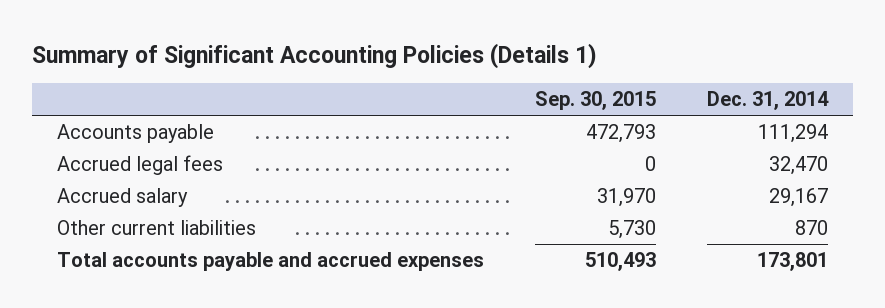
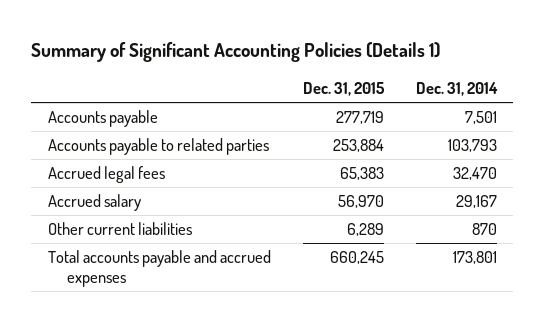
- | Sep. 30, 2015 | Dec. 31, 2014
+ | Dec. 31, 2015 | Dec. 31, 2014
- Accounts payable | 472,793 | 111,294
+ Accounts payable | 277,719 | 7,501
+ Accounts payable to related parties | 253,884 | 103,793

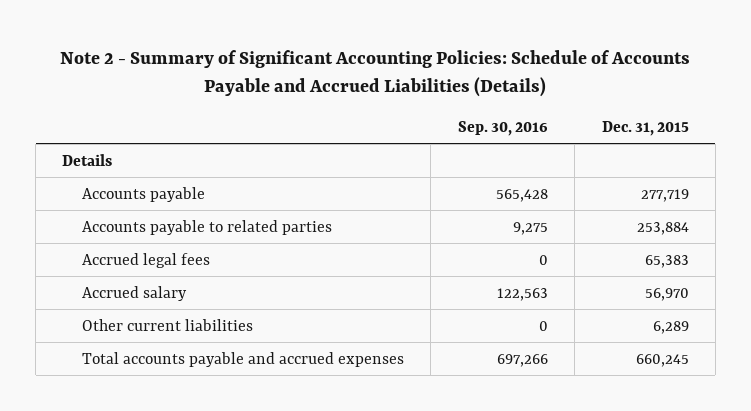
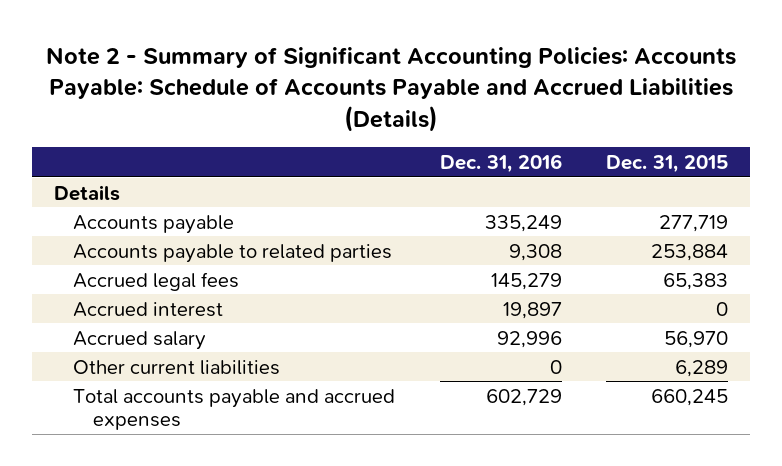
- Note 2 - Summary of Significant Accounting Policies: Schedule of Accounts Payable and Accrued Liabilities (Details)
+ Note 2 - Summary of Significant Accounting Policies: Accounts Payable: Schedule of Accounts Payable and Accrued Liabilities (Details)
- | Sep. 30, 2016 | Dec. 31, 2015
+ | Dec. 31, 2016 | Dec. 31, 2015
+ Accrued interest | 19,897 | 0

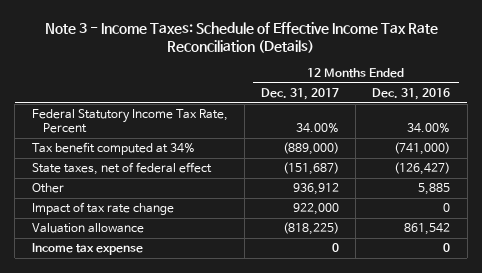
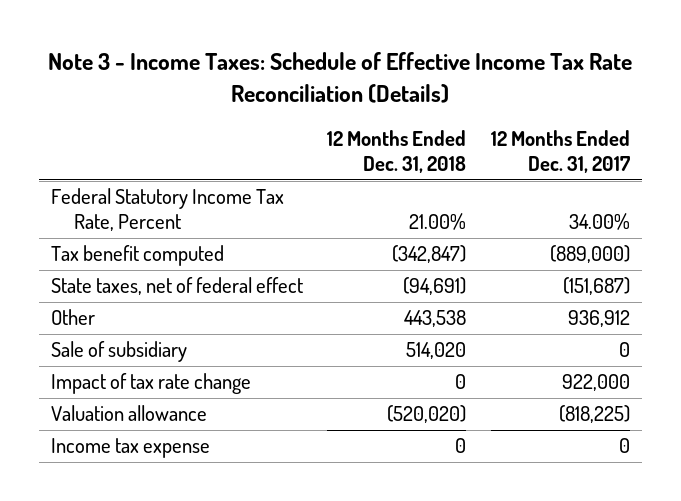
- | 12 Months Ended Dec. 31, 2017 | 12 Months Ended Dec. 31, 2016
+ | 12 Months Ended Dec. 31, 2018 | 12 Months Ended Dec. 31, 2017
- Tax benefit computed at 34% | (889,000) | (741,000)
+ Tax benefit computed | (342,847) | (889,000)
+ Sale of subsidiary | 514,020 | 0

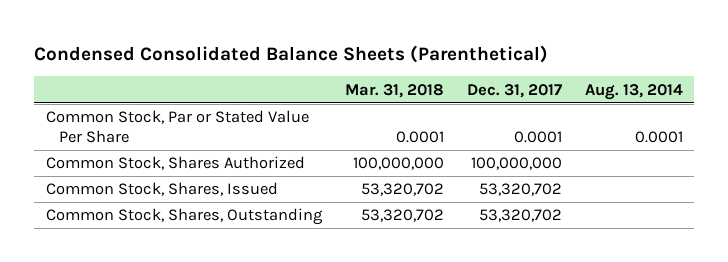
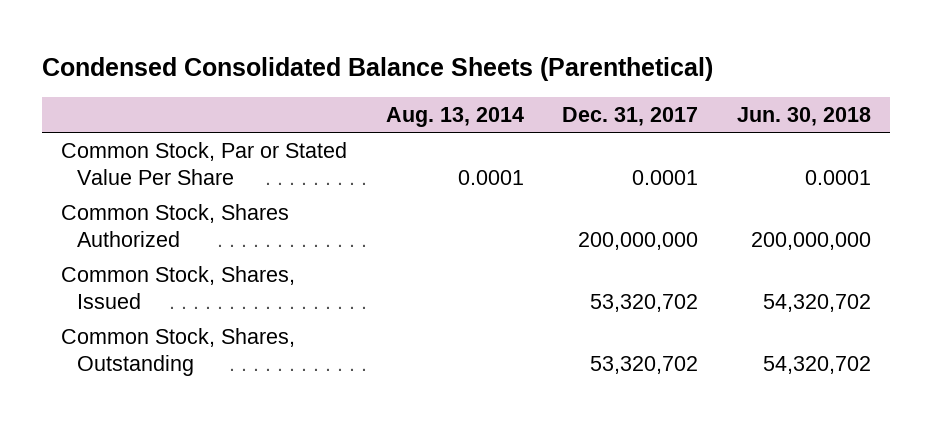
- | Mar. 31, 2018 | Dec. 31, 2017 | Aug. 13, 2014
+ | Aug. 13, 2014 | Dec. 31, 2017 | Jun. 30, 2018
- Common Stock, Shares Authorized | 100,000,000 | 100,000,000 |
+ Common Stock, Shares Authorized | | 200,000,000 | 200,000,000

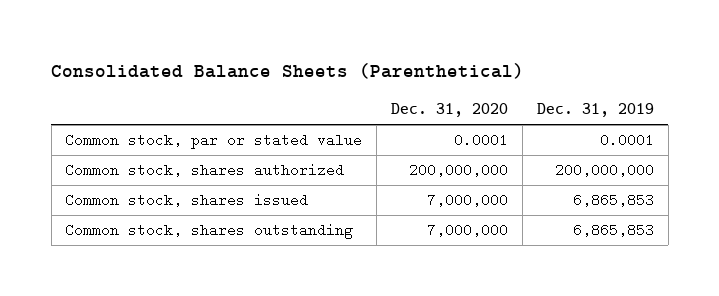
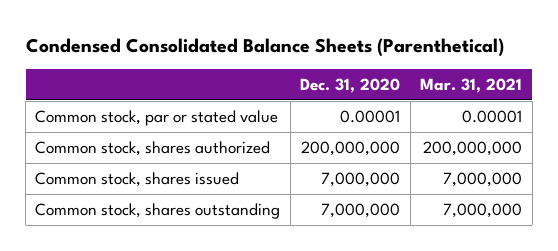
- Consolidated Balance Sheets (Parenthetical)
+ Condensed Consolidated Balance Sheets (Parenthetical)
- | Dec. 31, 2020 | Dec. 31, 2019
+ | Dec. 31, 2020 | Mar. 31, 2021
- Common stock, par or stated value | 0.0001 | 0.0001
+ Common stock, par or stated value | 0.00001 | 0.00001

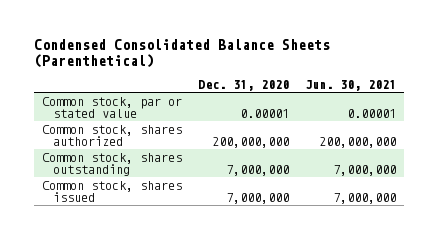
- | Dec. 31, 2020 | Mar. 31, 2021
+ | Dec. 31, 2020 | Jun. 30, 2021
moved down: Common stock, shares issued | 7,000,000 | 7,000,000

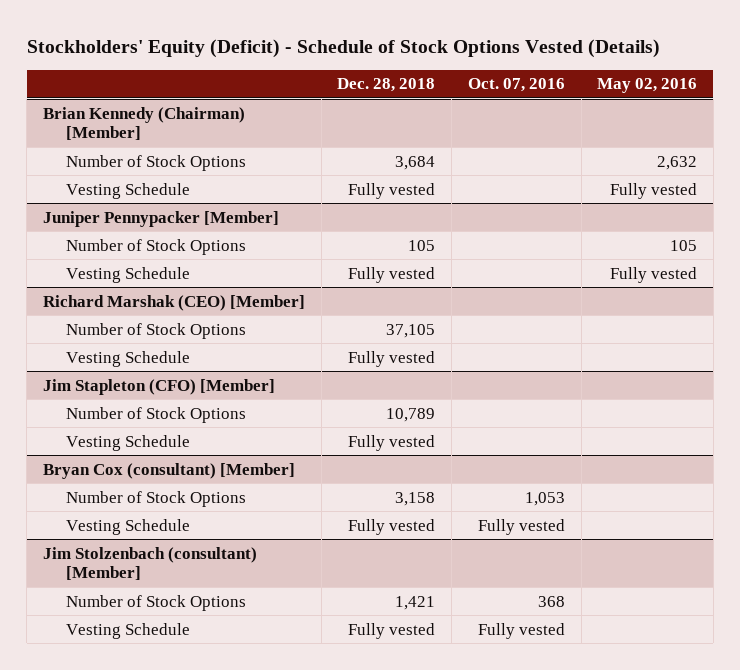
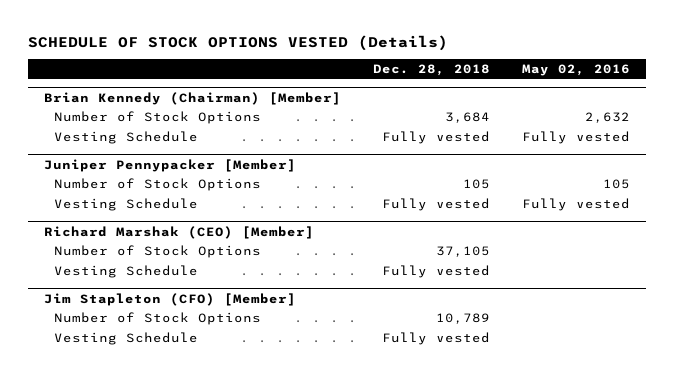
- Stockholders' Equity (Deficit) - Schedule of Stock Options Vested (Details)
+ SCHEDULE OF STOCK OPTIONS VESTED (Details)
- | Dec. 28, 2018 | Oct. 07, 2016 | May 02, 2016
+ | Dec. 28, 2018 | May 02, 2016
- Bryan Cox (consultant) [Member]
- Number of Stock Options | 3,158 | 1,053 |
- Vesting Schedule | Fully vested | Fully vested |
- Jim Stolzenbach (consultant) [Member]
- Number of Stock Options | 1,421 | 368 |
- Vesting Schedule | Fully vested | Fully vested |

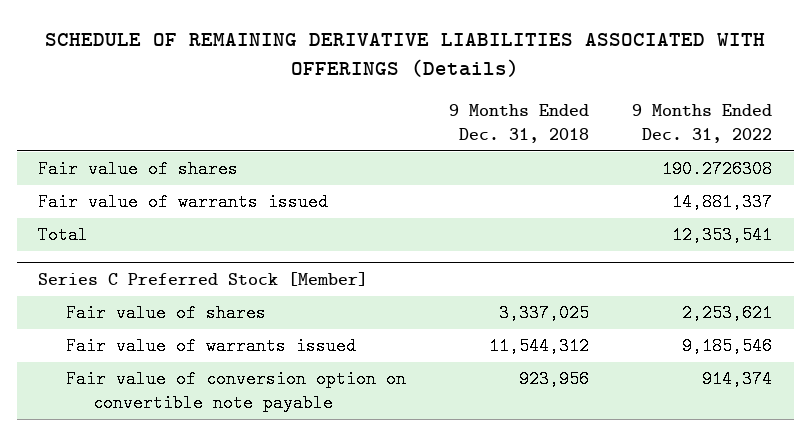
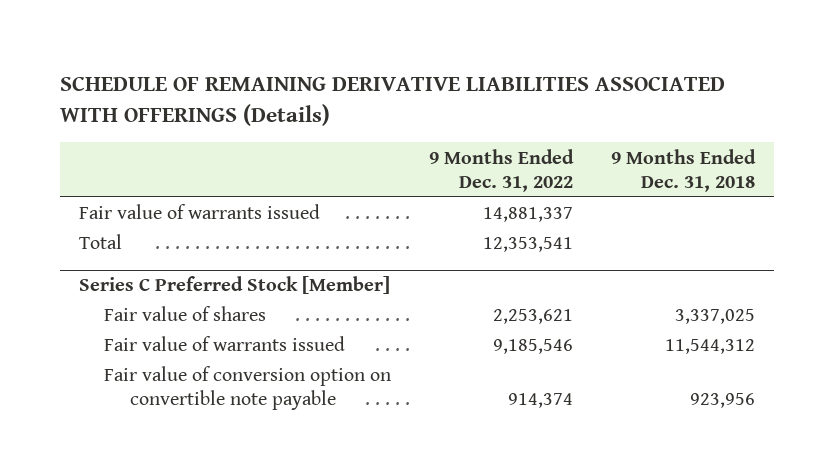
- | 9 Months Ended Dec. 31, 2018 | 9 Months Ended Dec. 31, 2022
+ | 9 Months Ended Dec. 31, 2022 | 9 Months Ended Dec. 31, 2018
- Fair value of shares | | 190.2726308

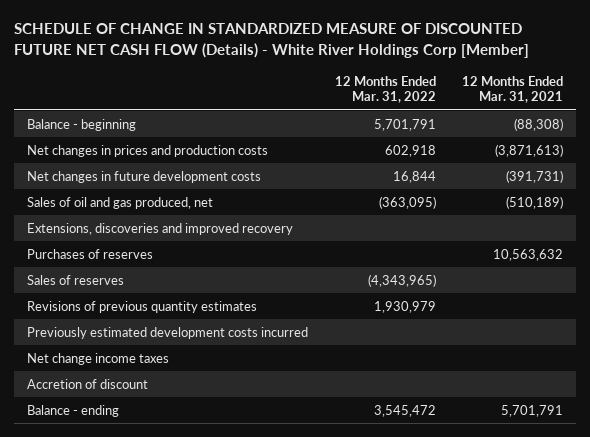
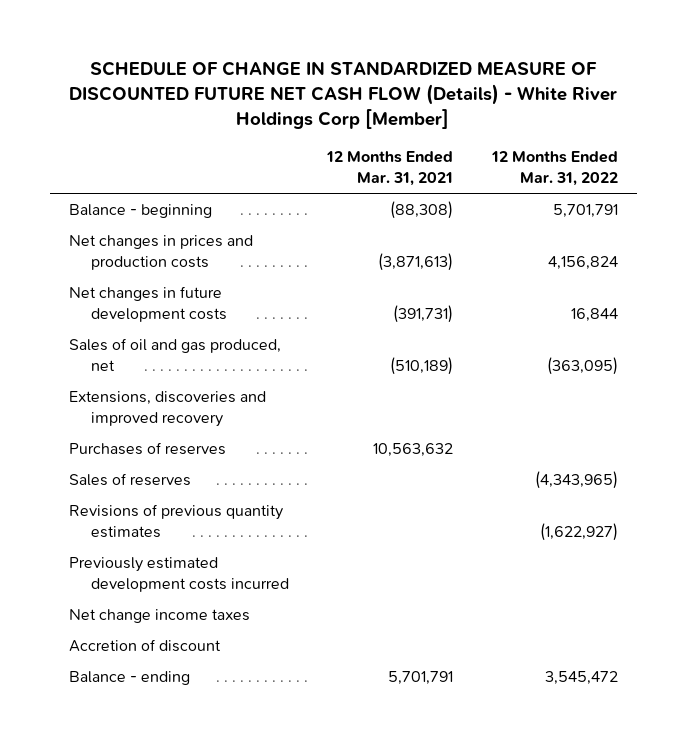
- | 12 Months Ended Mar. 31, 2022 | 12 Months Ended Mar. 31, 2021
+ | 12 Months Ended Mar. 31, 2021 | 12 Months Ended Mar. 31, 2022
- Net changes in prices and production costs | 602,918 | (3,871,613)
+ Net changes in prices and production costs | (3,871,613) | 4,156,824
- Revisions of previous quantity estimates | 1,930,979 |
+ Revisions of previous quantity estimates | | (1,622,927)

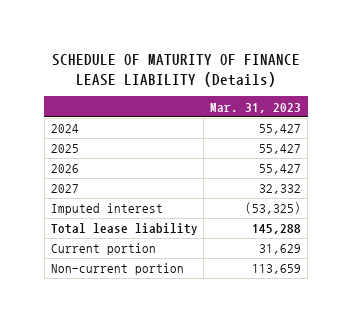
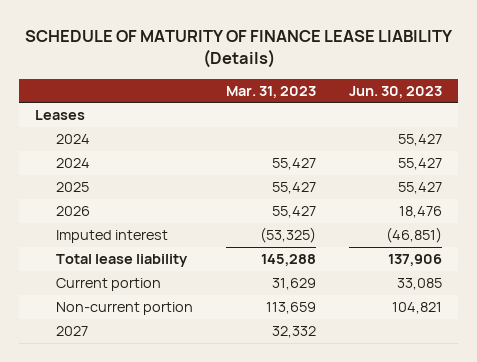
- | Mar. 31, 2023
+ | Mar. 31, 2023 | Jun. 30, 2023
+ Leases
+ 2024 | | 55,427
moved down: 2027 | 32,332 |

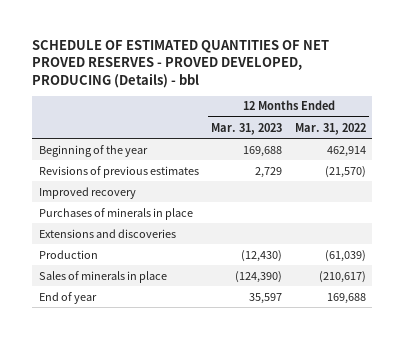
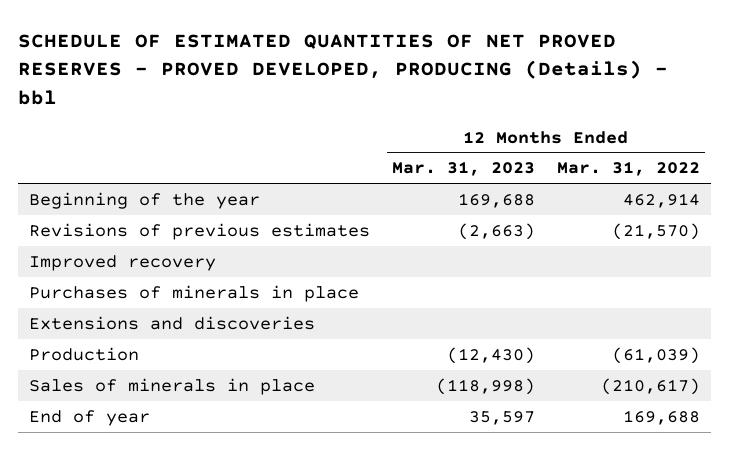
- Revisions of previous estimates | 2,729 | (21,570)
+ Revisions of previous estimates | (2,663) | (21,570)
- Sales of minerals in place | (124,390) | (210,617)
+ Sales of minerals in place | (118,998) | (210,617)

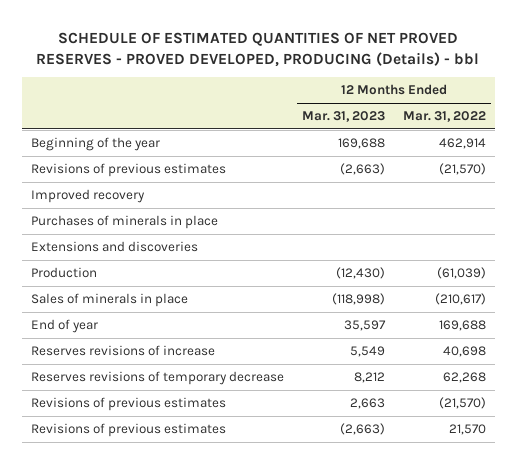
+ Reserves revisions of increase | 5,549 | 40,698
+ Reserves revisions of temporary decrease | 8,212 | 62,268
+ Revisions of previous estimates | 2,663 | (21,570)
+ Revisions of previous estimates | (2,663) | 21,570

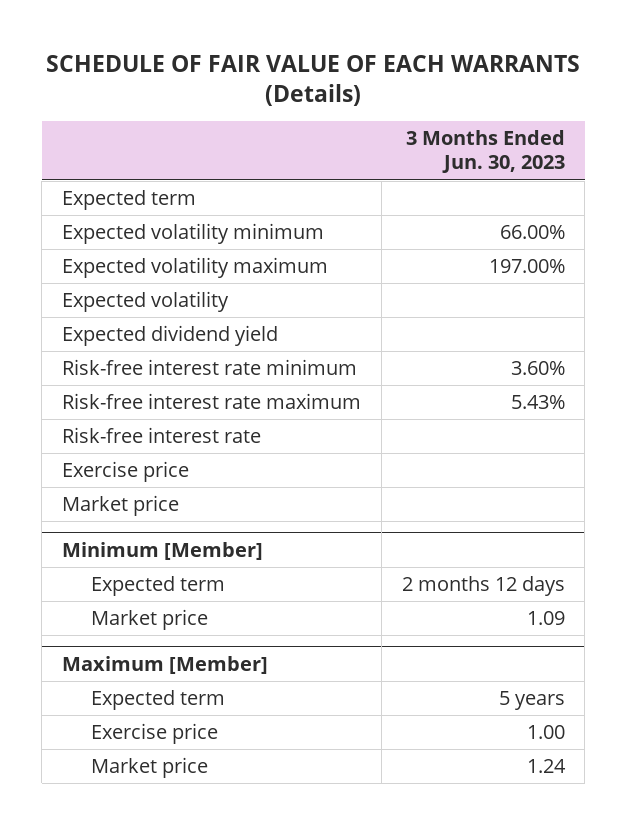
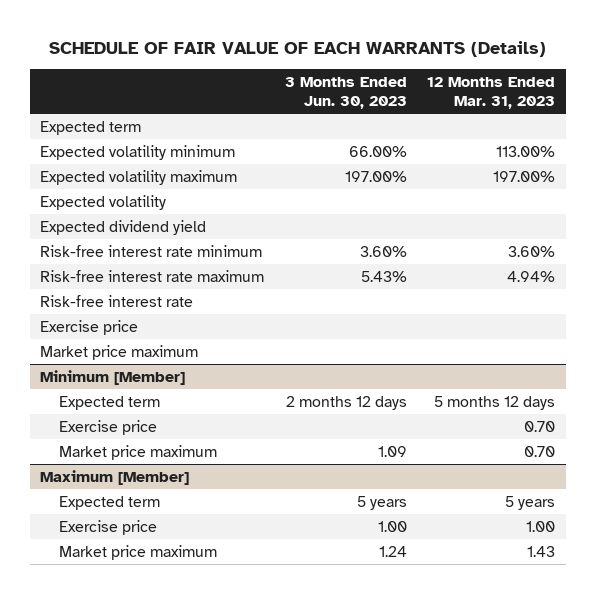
- | 3 Months Ended Jun. 30, 2023
+ | 3 Months Ended Jun. 30, 2023 | 12 Months Ended Mar. 31, 2023
- Market price
+ Market price maximum
@ Minimum [Member]
- Market price | 1.09
+ Exercise price | | 0.70
+ Market price maximum | 1.09 | 0.70
@ Maximum [Member]
- Market price | 1.24
+ Market price maximum | 1.24 | 1.43

